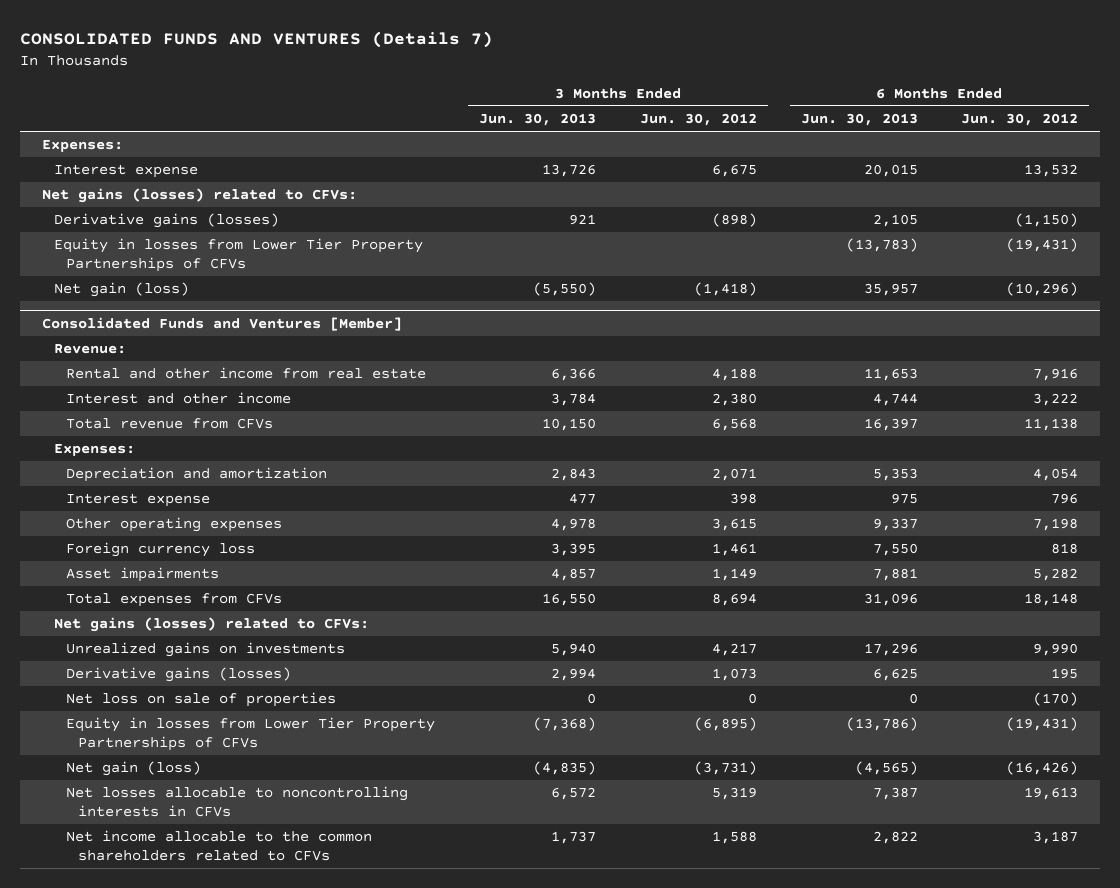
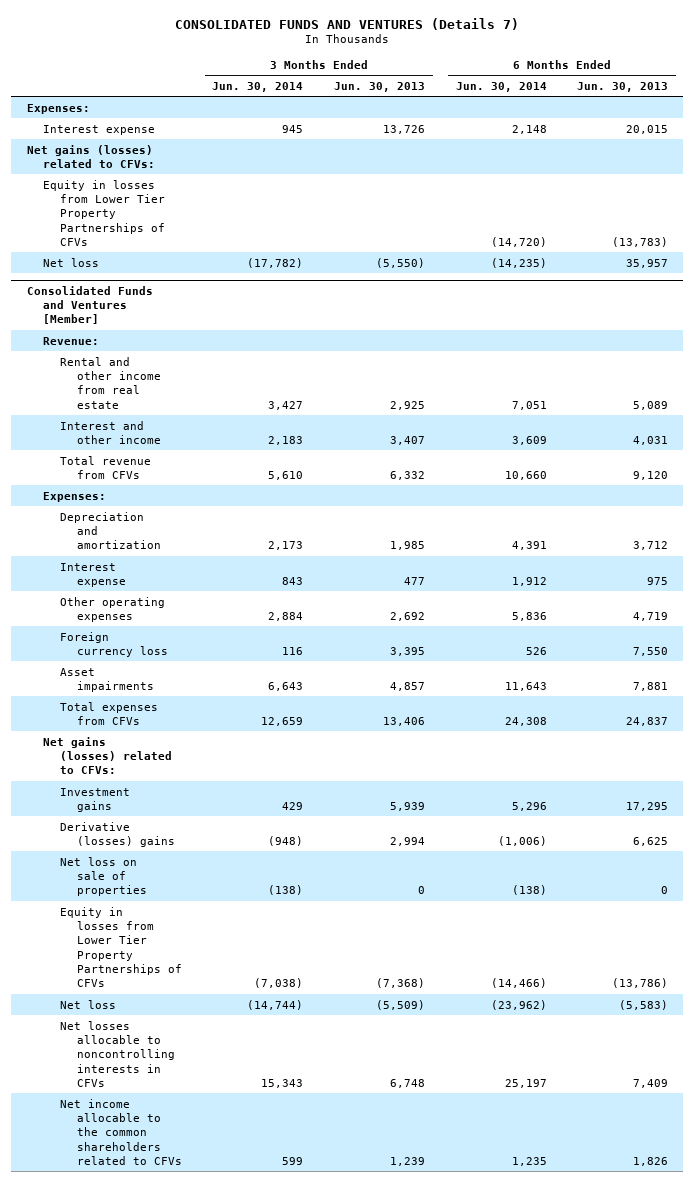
- | 3 Months Ended Jun. 30, 2013 | 3 Months Ended Jun. 30, 2012 | 6 Months Ended Jun. 30, 2013 | 6 Months Ended Jun. 30, 2012
+ | 3 Months Ended Jun. 30, 2014 | 3 Months Ended Jun. 30, 2013 | 6 Months Ended Jun. 30, 2014 | 6 Months Ended Jun. 30, 2013
- Derivative gains (losses) | 921 | (898) | 2,105 | (1,150)
- Net gain (loss) | (5,550) | (1,418) | 35,957 | (10,296)
+ Net loss | (17,782) | (5,550) | (14,235) | 35,957
@ Consolidated Funds and Ventures [Member]
- Rental and other income from real estate | 6,366 | 4,188 | 11,653 | 7,916
- Interest and other income | 3,784 | 2,380 | 4,744 | 3,222
- Total revenue from CFVs | 10,150 | 6,568 | 16,397 | 11,138
+ Rental and other income from real estate | 3,427 | 2,925 | 7,051 | 5,089
+ Interest and other income | 2,183 | 3,407 | 3,609 | 4,031
+ Total revenue from CFVs | 5,610 | 6,332 | 10,660 | 9,120
- Depreciation and amortization | 2,843 | 2,071 | 5,353 | 4,054
+ Depreciation and amortization | 2,173 | 1,985 | 4,391 | 3,712
- Other operating expenses | 4,978 | 3,615 | 9,337 | 7,198
+ Other operating expenses | 2,884 | 2,692 | 5,836 | 4,719
- Total expenses from CFVs | 16,550 | 8,694 | 31,096 | 18,148
+ Total expenses from CFVs | 12,659 | 13,406 | 24,308 | 24,837
- Unrealized gains on investments | 5,940 | 4,217 | 17,296 | 9,990
- Derivative gains (losses) | 2,994 | 1,073 | 6,625 | 195
+ Investment gains | 429 | 5,939 | 5,296 | 17,295
+ Derivative (losses) gains | (948) | 2,994 | (1,006) | 6,625
- Net gain (loss) | (4,835) | (3,731) | (4,565) | (16,426)
- Net losses allocable to noncontrolling interests in CFVs | 6,572 | 5,319 | 7,387 | 19,613
- Net income allocable to the common shareholders related to CFVs | 1,737 | 1,588 | 2,822 | 3,187
+ Net loss | (14,744) | (5,509) | (23,962) | (5,583)
+ Net losses allocable to noncontrolling interests in CFVs | 15,343 | 6,748 | 25,197 | 7,409
+ Net income allocable to the common shareholders related to CFVs | 599 | 1,239 | 1,235 | 1,826

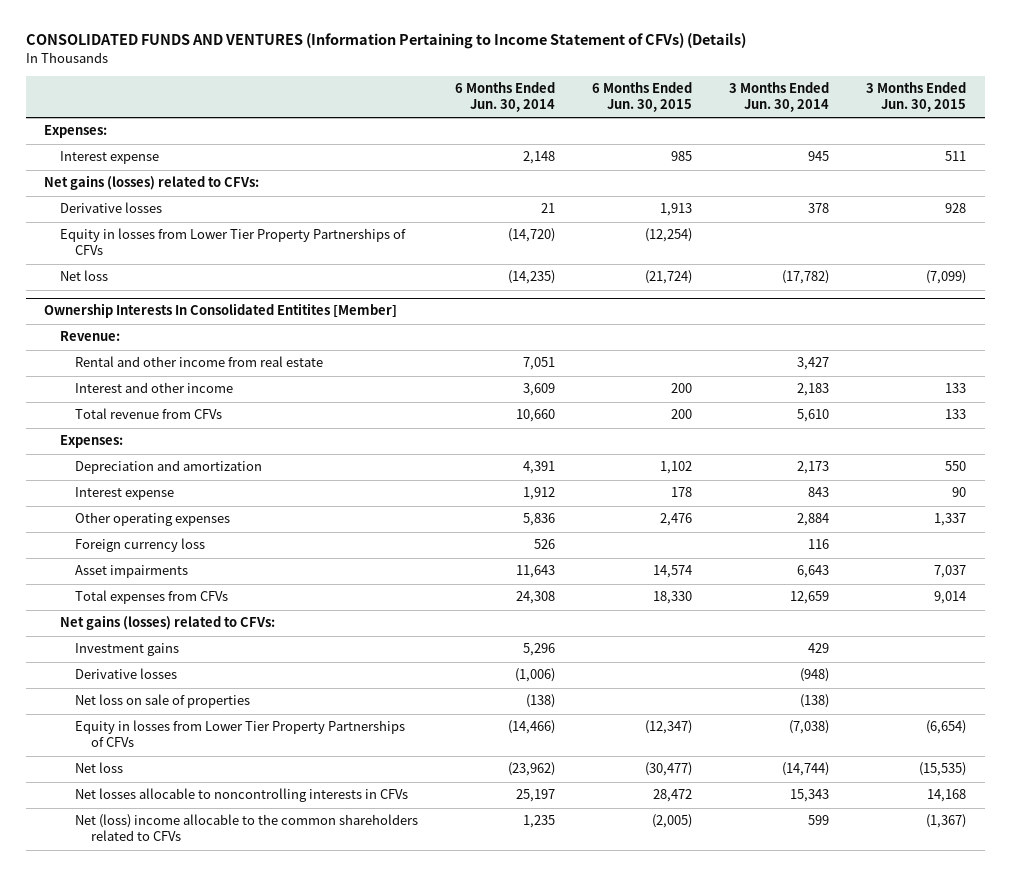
- CONSOLIDATED FUNDS AND VENTURES (Details 7)
+ CONSOLIDATED FUNDS AND VENTURES (Information Pertaining to Income Statement of CFVs) (Details)
- | 3 Months Ended Jun. 30, 2014 | 3 Months Ended Jun. 30, 2013 | 6 Months Ended Jun. 30, 2014 | 6 Months Ended Jun. 30, 2013
+ | 6 Months Ended Jun. 30, 2014 | 6 Months Ended Jun. 30, 2015 | 3 Months Ended Jun. 30, 2014 | 3 Months Ended Jun. 30, 2015
+ Derivative losses | 21 | 1,913 | 378 | 928
- Consolidated Funds and Ventures [Member]
+ Ownership Interests In Consolidated Entitites [Member]
- Derivative (losses) gains | (948) | 2,994 | (1,006) | 6,625
+ Derivative losses | (1,006) | | (948) |
- Net income allocable to the common shareholders related to CFVs | 599 | 1,239 | 1,235 | 1,826
+ Net (loss) income allocable to the common shareholders related to CFVs | 1,235 | (2,005) | 599 | (1,367)

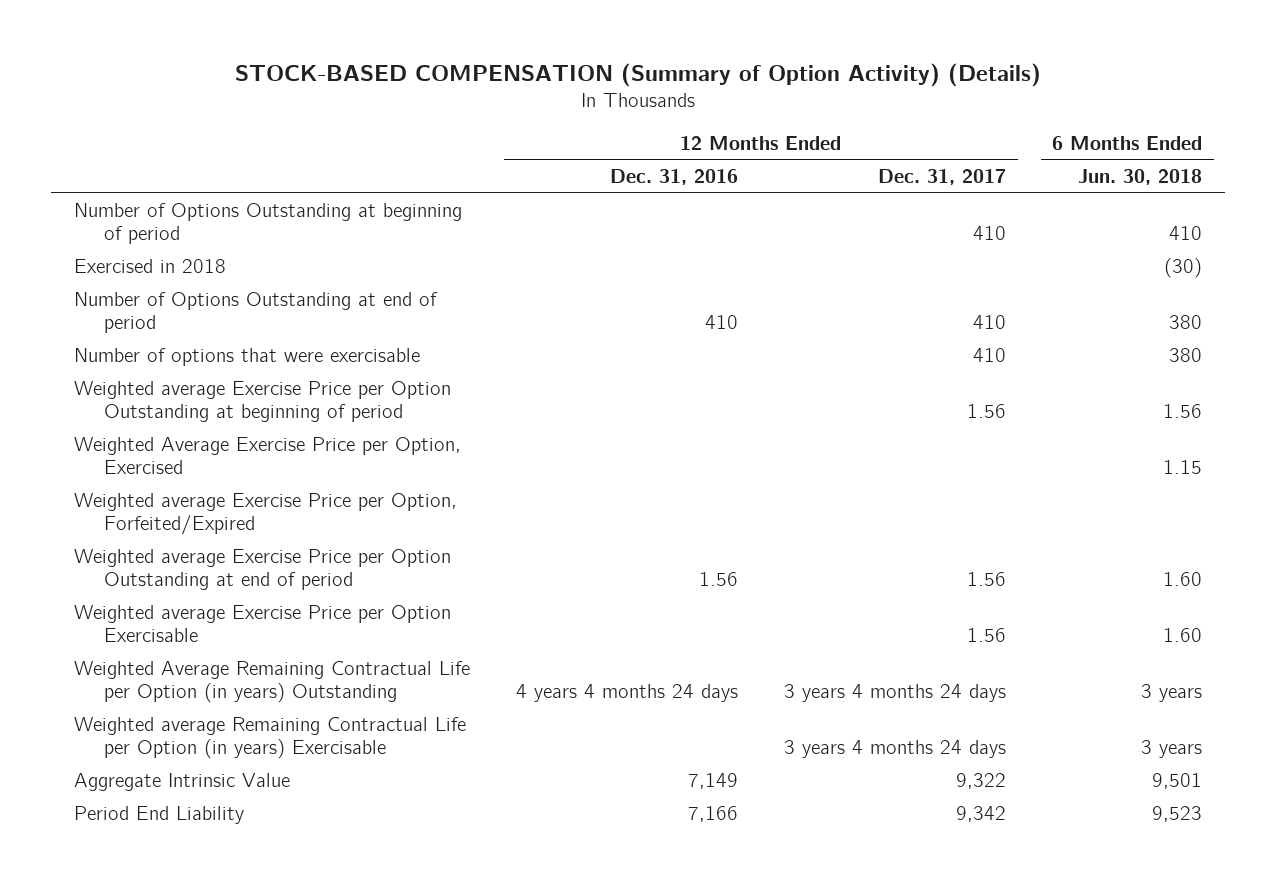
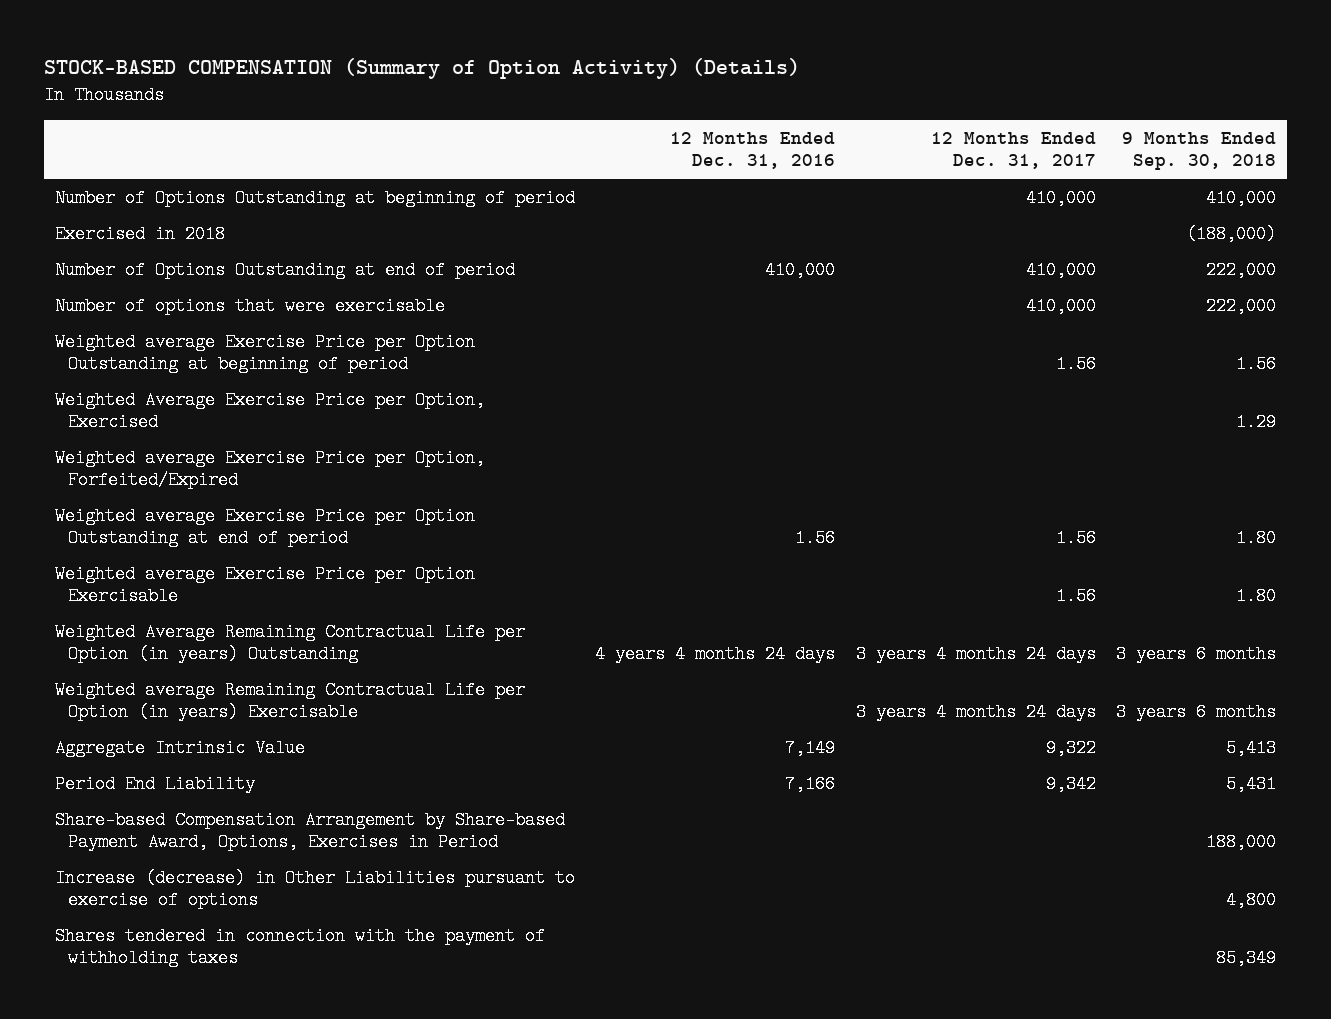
- | 12 Months Ended Dec. 31, 2016 | 12 Months Ended Dec. 31, 2017 | 6 Months Ended Jun. 30, 2018
+ | 12 Months Ended Dec. 31, 2016 | 12 Months Ended Dec. 31, 2017 | 9 Months Ended Sep. 30, 2018
- Number of Options Outstanding at beginning of period | | 410 | 410
+ Number of Options Outstanding at beginning of period | | 410,000 | 410,000
- Number of Options Outstanding at end of period | 410 | 410 | 380
- Number of options that were exercisable | | 410 | 380
+ Number of Options Outstanding at end of period | 410,000 | 410,000 | 222,000
+ Number of options that were exercisable | | 410,000 | 222,000
+ Share-based Compensation Arrangement by Share-based Payment Award, Options, Exercises in Period | | | 188,000
+ Increase (decrease) in Other Liabilities pursuant to exercise of options | | | 4,800
+ Shares tendered in connection with the payment of withholding taxes | | | 85,349

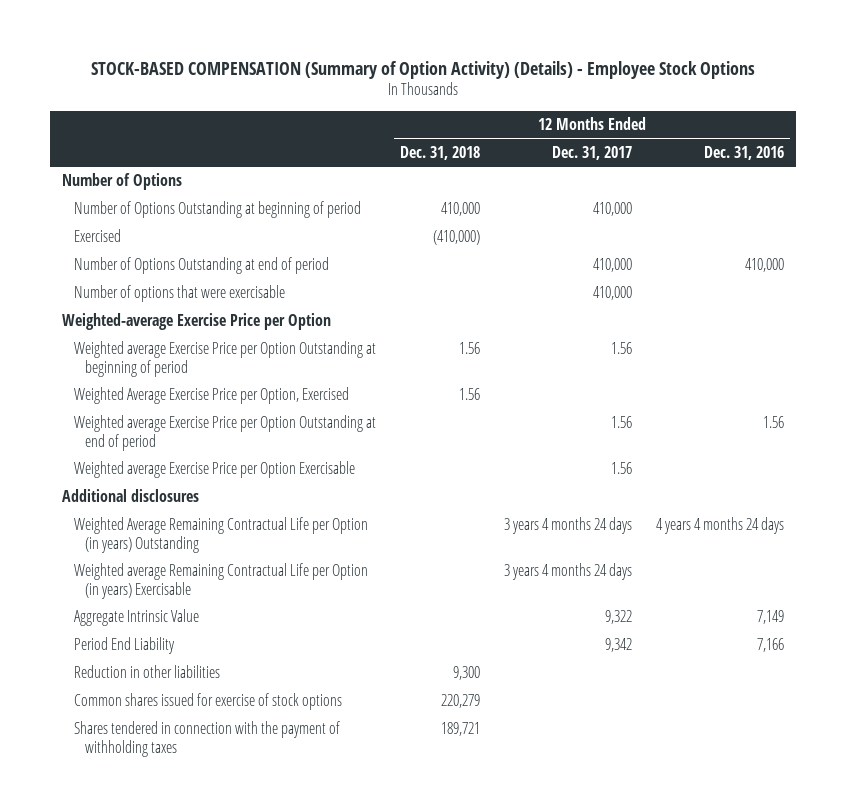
- STOCK-BASED COMPENSATION (Summary of Option Activity) (Details)
+ STOCK-BASED COMPENSATION (Summary of Option Activity) (Details) - Employee Stock Options
- | 12 Months Ended Dec. 31, 2016 | 12 Months Ended Dec. 31, 2017 | 9 Months Ended Sep. 30, 2018
+ | 12 Months Ended Dec. 31, 2018 | 12 Months Ended Dec. 31, 2017 | 12 Months Ended Dec. 31, 2016
+ Number of Options
- Exercised in 2018 | | | (188,000)
+ Exercised | (410,000) | |
+ Weighted-average Exercise Price per Option
- Weighted average Exercise Price per Option, Forfeited/Expired
+ Additional disclosures
- Share-based Compensation Arrangement by Share-based Payment Award, Options, Exercises in Period | | | 188,000
- Increase (decrease) in Other Liabilities pursuant to exercise of options | | | 4,800
+ Reduction in other liabilities | 9,300 | |
+ Common shares issued for exercise of stock options | 220,279 | |

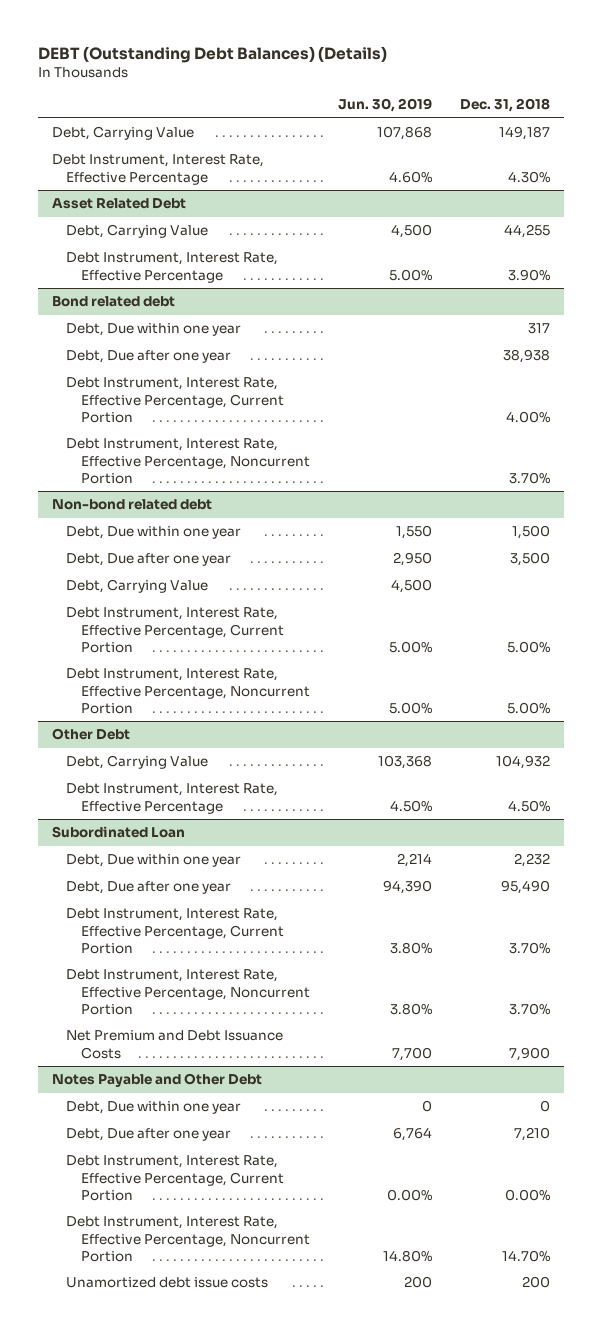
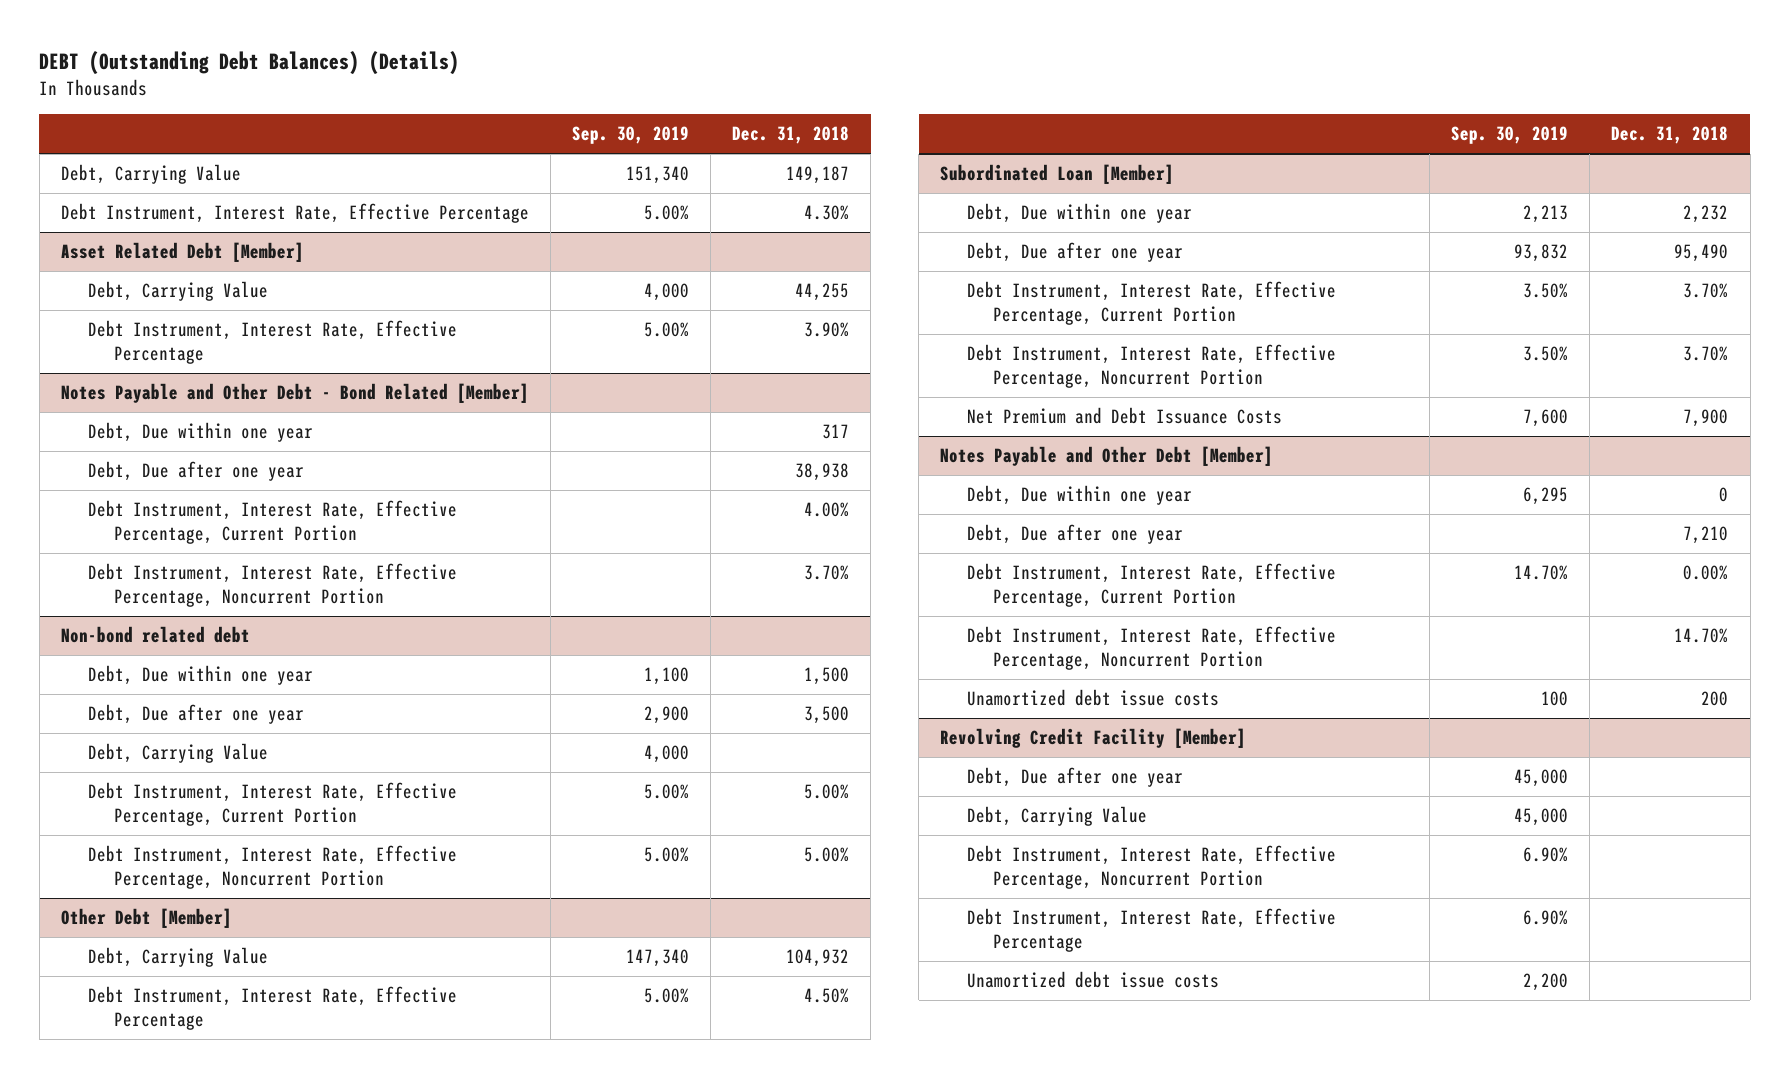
- | Jun. 30, 2019 | Dec. 31, 2018
+ | Sep. 30, 2019 | Dec. 31, 2018
- Asset Related Debt
+ Asset Related Debt [Member]
- Bond related debt
+ Notes Payable and Other Debt - Bond Related [Member]
- Other Debt
+ Other Debt [Member]
- Subordinated Loan
+ Subordinated Loan [Member]
- Notes Payable and Other Debt
+ Notes Payable and Other Debt [Member]
+ Revolving Credit Facility [Member]
+ Debt, Due after one year | 45,000 |
+ Debt, Carrying Value | 45,000 |
+ Debt Instrument, Interest Rate, Effective Percentage, Noncurrent Portion | 6.90% |
+ Debt Instrument, Interest Rate, Effective Percentage | 6.90% |
+ Unamortized debt issue costs | 2,200 |

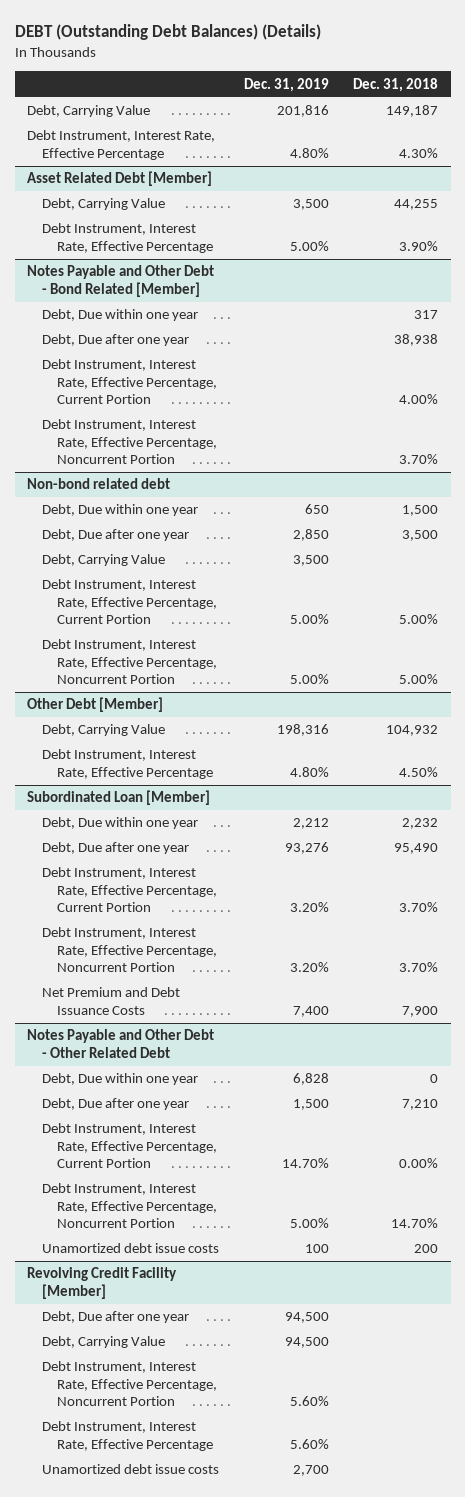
- | Sep. 30, 2019 | Dec. 31, 2018
+ | Dec. 31, 2019 | Dec. 31, 2018
- Notes Payable and Other Debt [Member]
+ Notes Payable and Other Debt - Other Related Debt

